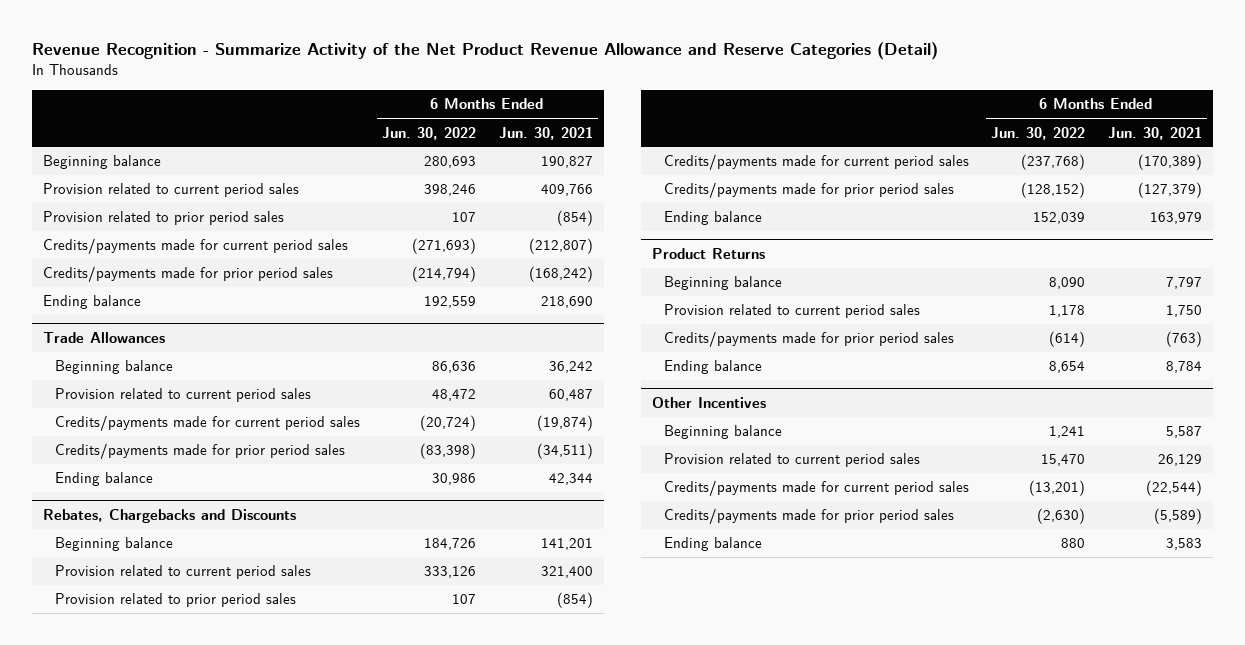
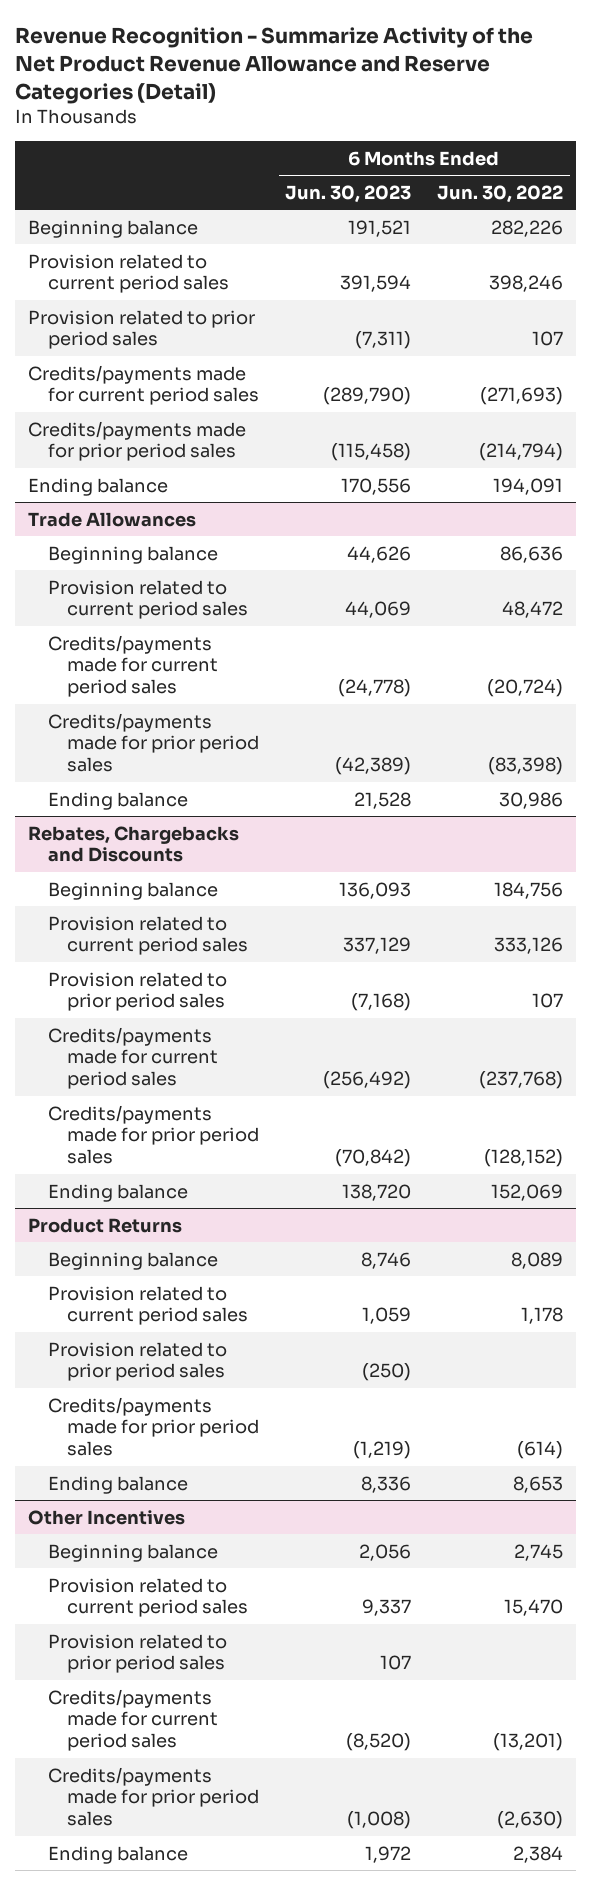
- | 6 Months Ended Jun. 30, 2022 | 6 Months Ended Jun. 30, 2021
+ | 6 Months Ended Jun. 30, 2023 | 6 Months Ended Jun. 30, 2022
- Beginning balance | 280,693 | 190,827
+ Beginning balance | 191,521 | 282,226
- Ending balance | 192,559 | 218,690
+ Ending balance | 170,556 | 194,091
@ Rebates, Chargebacks and Discounts
- Beginning balance | 184,726 | 141,201
+ Beginning balance | 136,093 | 184,756
- Ending balance | 152,039 | 163,979
+ Ending balance | 138,720 | 152,069
@ Product Returns
- Beginning balance | 8,090 | 7,797
+ Beginning balance | 8,746 | 8,089
+ Provision related to prior period sales | (250) |
- Ending balance | 8,654 | 8,784
+ Ending balance | 8,336 | 8,653
@ Other Incentives
- Beginning balance | 1,241 | 5,587
+ Beginning balance | 2,056 | 2,745
+ Provision related to prior period sales | 107 |
- Ending balance | 880 | 3,583
+ Ending balance | 1,972 | 2,384

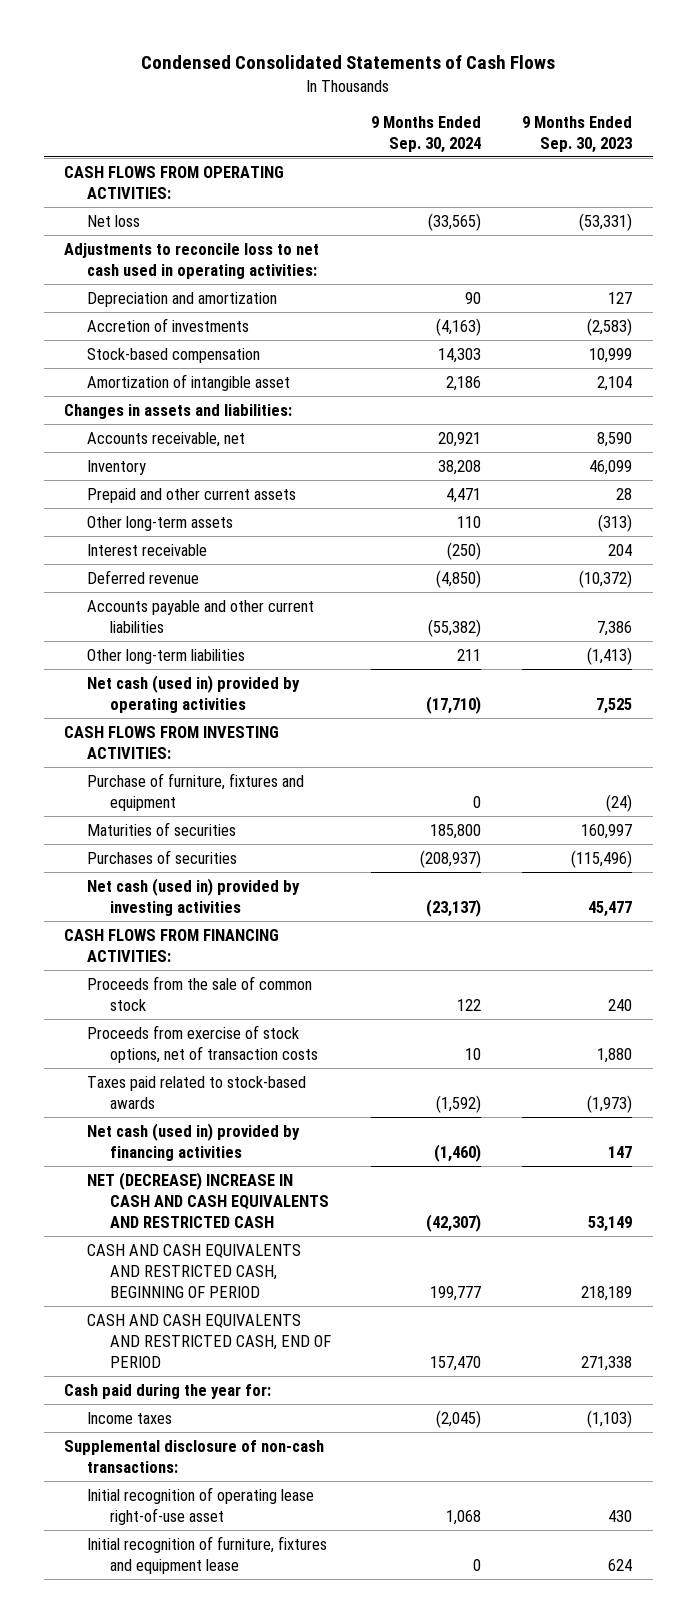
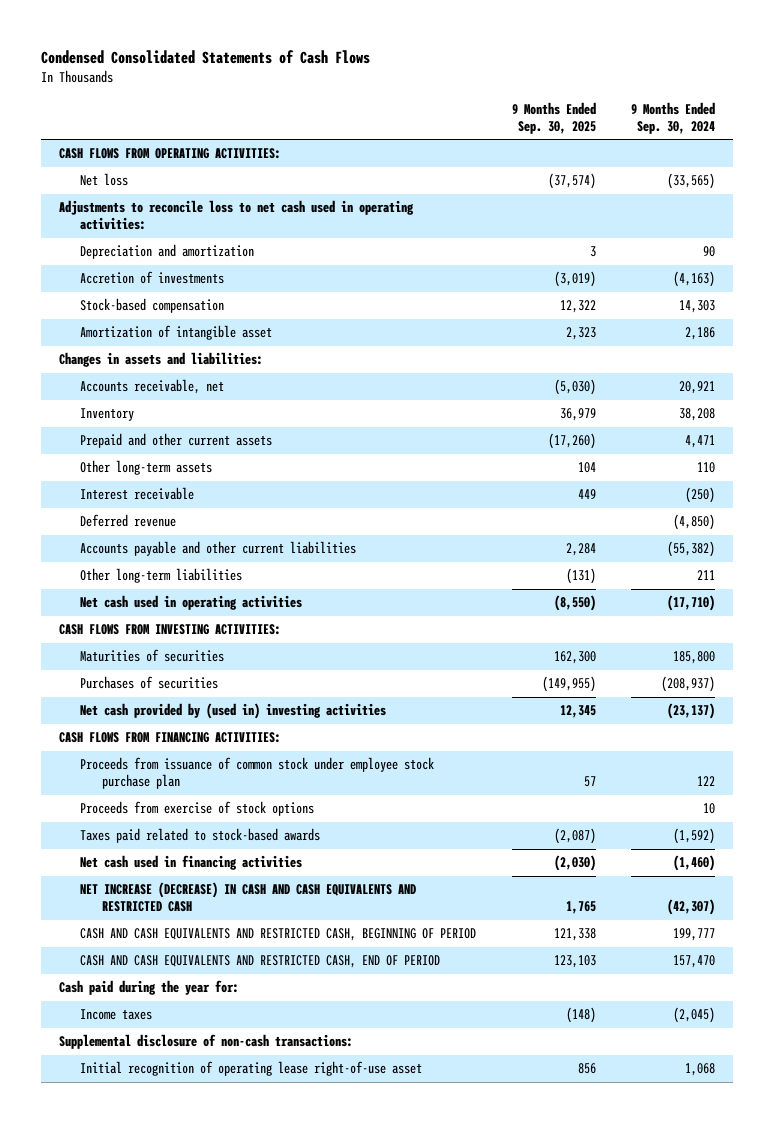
- | 9 Months Ended Sep. 30, 2024 | 9 Months Ended Sep. 30, 2023
+ | 9 Months Ended Sep. 30, 2025 | 9 Months Ended Sep. 30, 2024
- Net cash (used in) provided by operating activities | (17,710) | 7,525
+ Net cash used in operating activities | (8,550) | (17,710)
- Purchase of furniture, fixtures and equipment | 0 | (24)
- Net cash (used in) provided by investing activities | (23,137) | 45,477
+ Net cash provided by (used in) investing activities | 12,345 | (23,137)
- Proceeds from the sale of common stock | 122 | 240
- Proceeds from exercise of stock options, net of transaction costs | 10 | 1,880
+ Proceeds from issuance of common stock under employee stock purchase plan | 57 | 122
+ Proceeds from exercise of stock options | | 10
- Net cash (used in) provided by financing activities | (1,460) | 147
- NET (DECREASE) INCREASE IN CASH AND CASH EQUIVALENTS AND RESTRICTED CASH | (42,307) | 53,149
+ Net cash used in financing activities | (2,030) | (1,460)
+ NET INCREASE (DECREASE) IN CASH AND CASH EQUIVALENTS AND RESTRICTED CASH | 1,765 | (42,307)
- Initial recognition of furniture, fixtures and equipment lease | 0 | 624

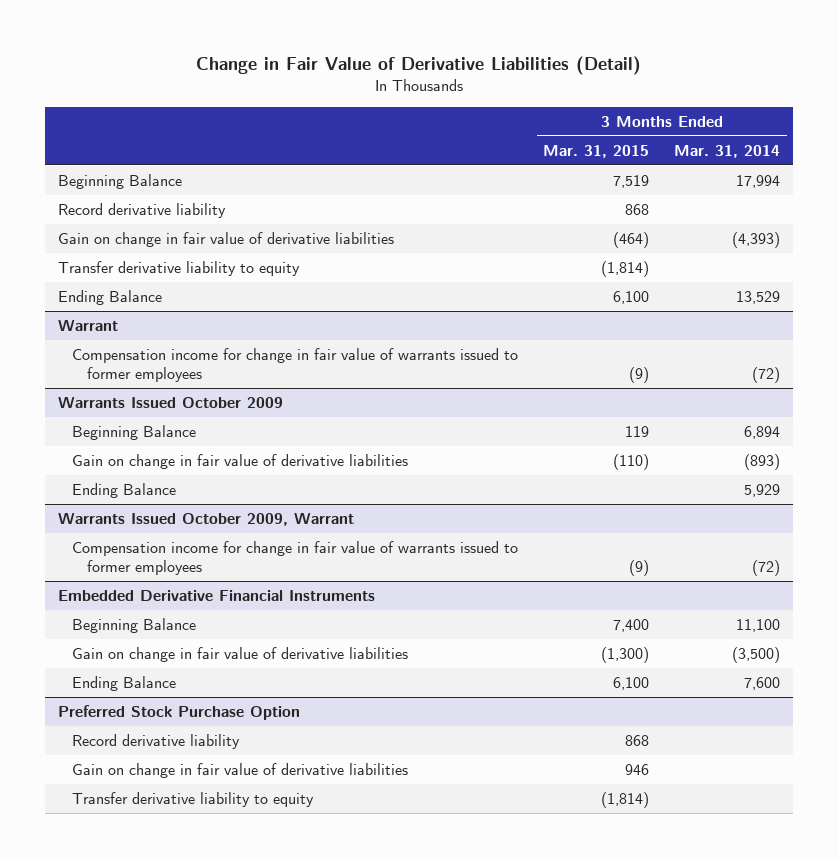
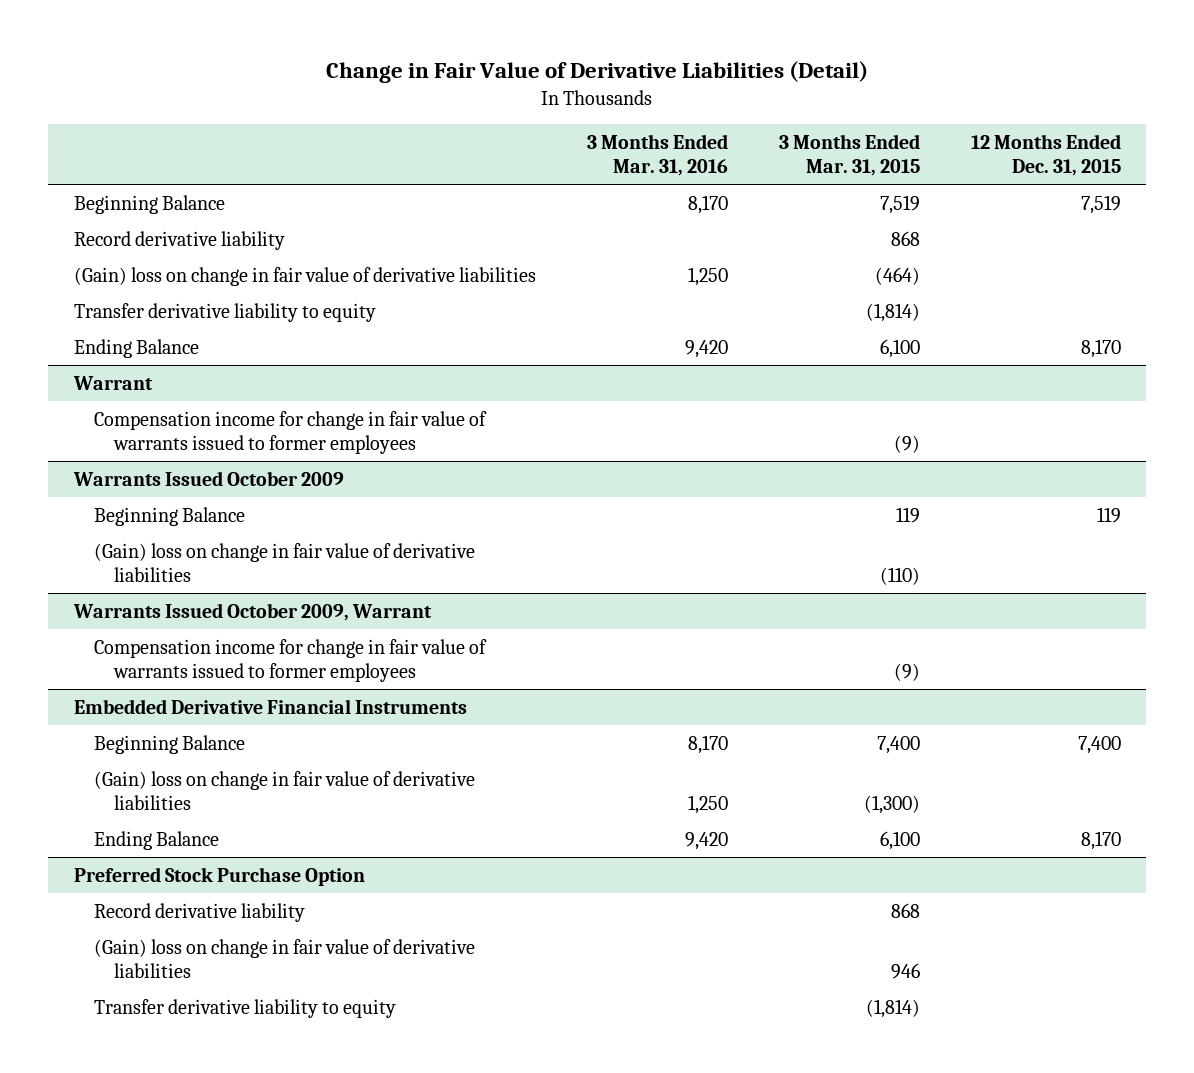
- | 3 Months Ended Mar. 31, 2015 | 3 Months Ended Mar. 31, 2014
+ | 3 Months Ended Mar. 31, 2016 | 3 Months Ended Mar. 31, 2015 | 12 Months Ended Dec. 31, 2015
- Gain on change in fair value of derivative liabilities | (464) | (4,393)
+ (Gain) loss on change in fair value of derivative liabilities | 1,250 | (464) |
@ Warrants Issued October 2009
- Gain on change in fair value of derivative liabilities | (110) | (893)
- Ending Balance | | 5,929
+ (Gain) loss on change in fair value of derivative liabilities | | (110) |
@ Embedded Derivative Financial Instruments
- Gain on change in fair value of derivative liabilities | (1,300) | (3,500)
+ (Gain) loss on change in fair value of derivative liabilities | 1,250 | (1,300) |
@ Preferred Stock Purchase Option
- Gain on change in fair value of derivative liabilities | 946 |
+ (Gain) loss on change in fair value of derivative liabilities | | 946 |

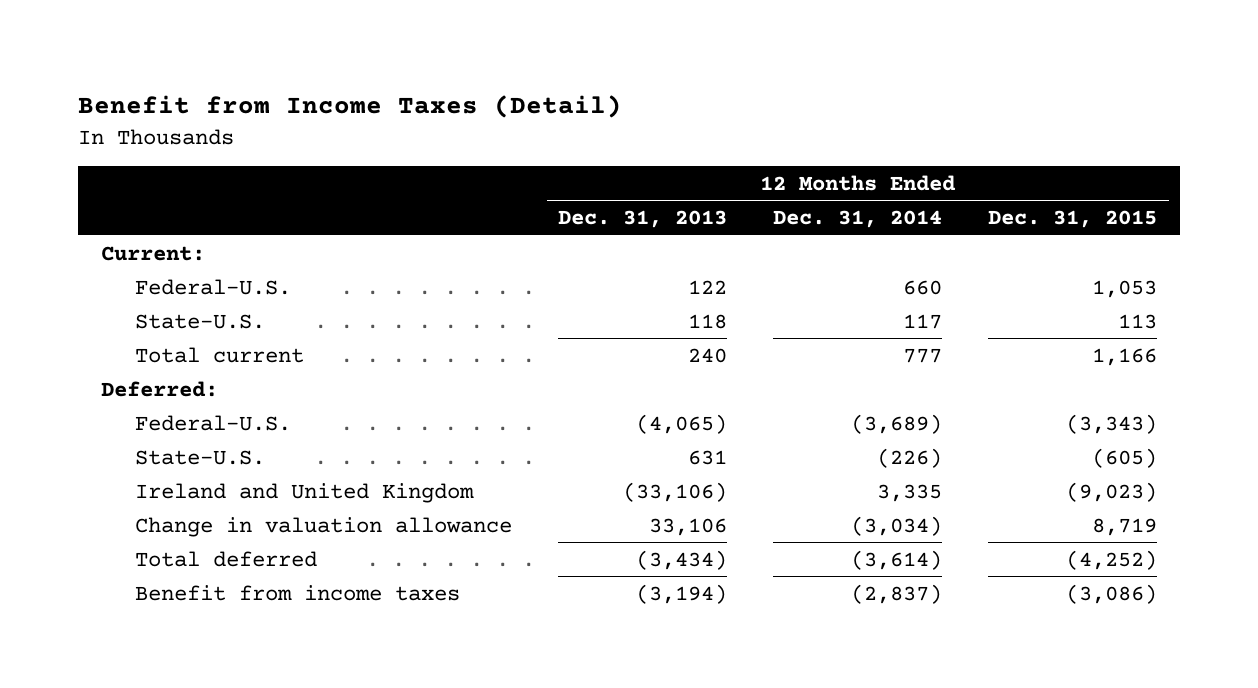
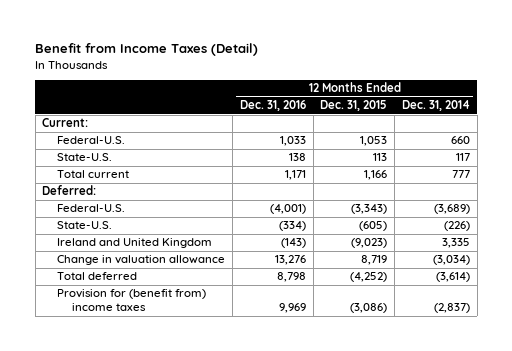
- | 12 Months Ended Dec. 31, 2013 | 12 Months Ended Dec. 31, 2014 | 12 Months Ended Dec. 31, 2015
+ | 12 Months Ended Dec. 31, 2016 | 12 Months Ended Dec. 31, 2015 | 12 Months Ended Dec. 31, 2014
- Benefit from income taxes | (3,194) | (2,837) | (3,086)
+ Provision for (benefit from) income taxes | 9,969 | (3,086) | (2,837)

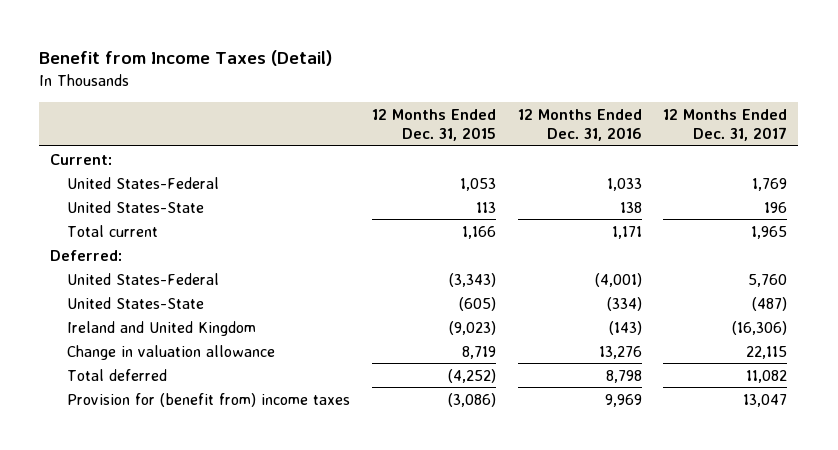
- | 12 Months Ended Dec. 31, 2016 | 12 Months Ended Dec. 31, 2015 | 12 Months Ended Dec. 31, 2014
+ | 12 Months Ended Dec. 31, 2015 | 12 Months Ended Dec. 31, 2016 | 12 Months Ended Dec. 31, 2017
- Federal-U.S. | 1,033 | 1,053 | 660
- State-U.S. | 138 | 113 | 117
+ United States-Federal | 1,053 | 1,033 | 1,769
+ United States-State | 113 | 138 | 196
- Federal-U.S. | (4,001) | (3,343) | (3,689)
- State-U.S. | (334) | (605) | (226)
+ United States-Federal | (3,343) | (4,001) | 5,760
+ United States-State | (605) | (334) | (487)

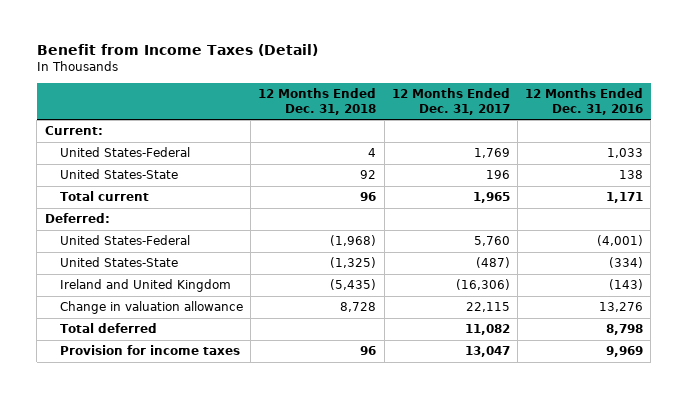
- | 12 Months Ended Dec. 31, 2015 | 12 Months Ended Dec. 31, 2016 | 12 Months Ended Dec. 31, 2017
+ | 12 Months Ended Dec. 31, 2018 | 12 Months Ended Dec. 31, 2017 | 12 Months Ended Dec. 31, 2016
- Provision for (benefit from) income taxes | (3,086) | 9,969 | 13,047
+ Provision for income taxes | 96 | 13,047 | 9,969

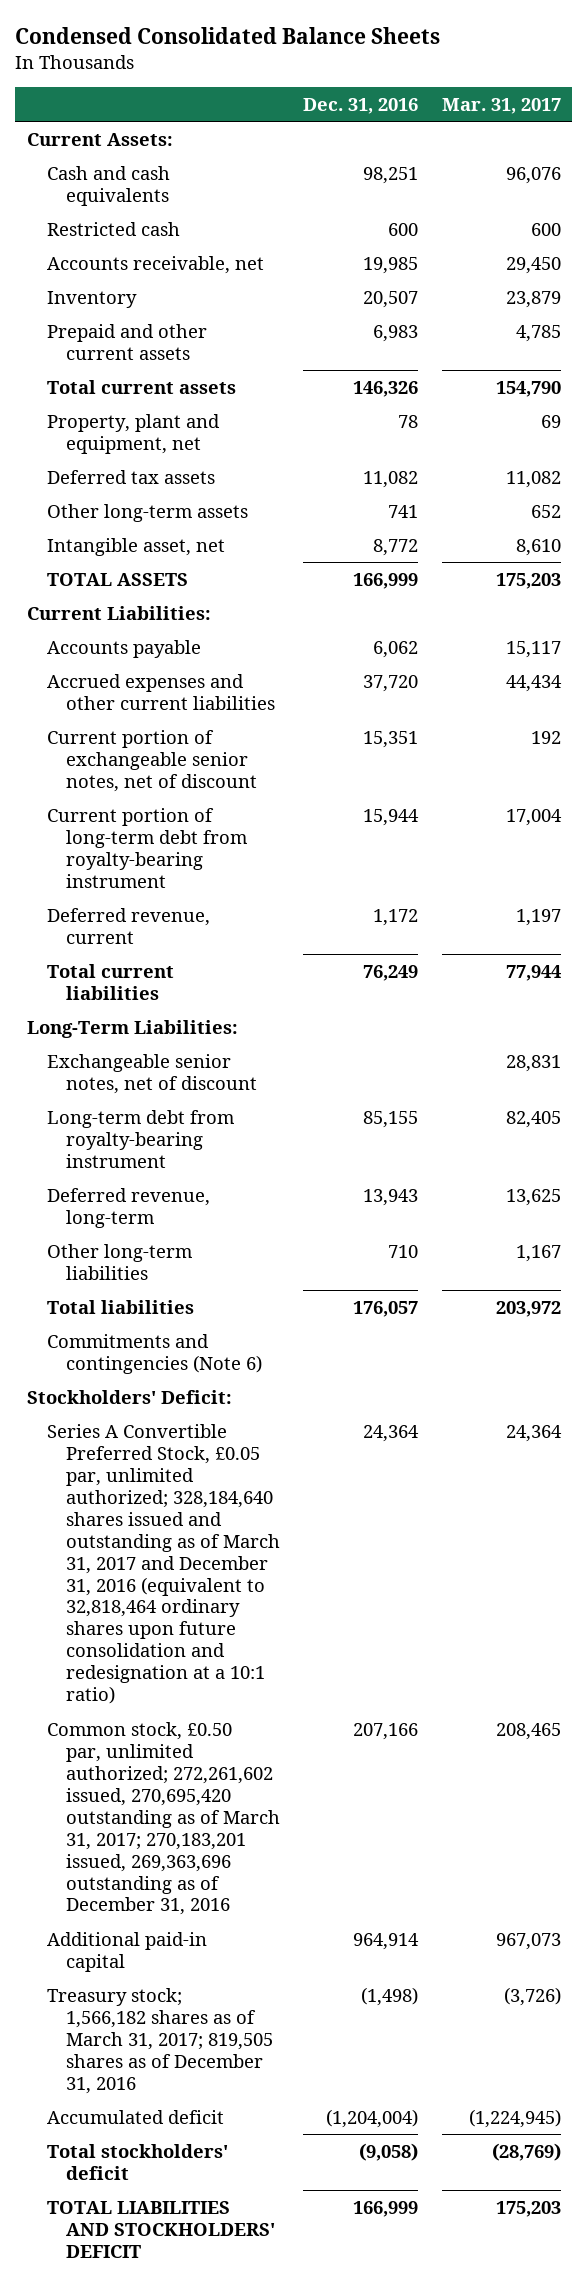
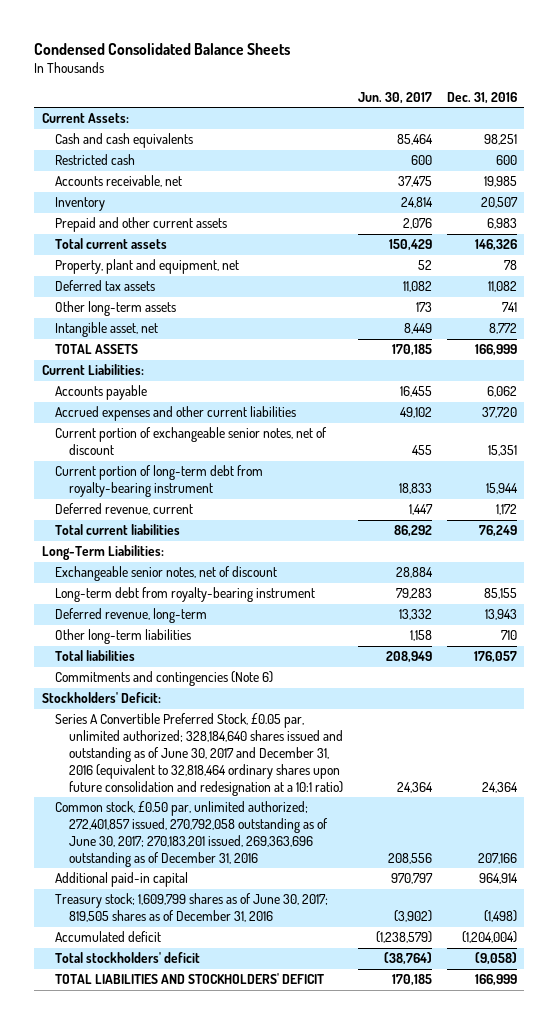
- | Dec. 31, 2016 | Mar. 31, 2017
+ | Jun. 30, 2017 | Dec. 31, 2016
- Series A Convertible Preferred Stock, £0.05 par, unlimited authorized; 328,184,640 shares issued and outstanding as of March 31, 2017 and December 31, 2016 (equivalent to 32,818,464 ordinary shares upon future consolidation and redesignation at a 10:1 ratio) | 24,364 | 24,364
- Common stock, £0.50 par, unlimited authorized; 272,261,602 issued, 270,695,420 outstanding as of March 31, 2017; 270,183,201 issued, 269,363,696 outstanding as of December 31, 2016 | 207,166 | 208,465
+ Series A Convertible Preferred Stock, £0.05 par, unlimited authorized; 328,184,640 shares issued and outstanding as of June 30, 2017 and December 31, 2016 (equivalent to 32,818,464 ordinary shares upon future consolidation and redesignation at a 10:1 ratio) | 24,364 | 24,364
+ Common stock, £0.50 par, unlimited authorized; 272,401,857 issued, 270,792,058 outstanding as of June 30, 2017; 270,183,201 issued, 269,363,696 outstanding as of December 31, 2016 | 208,556 | 207,166
- Treasury stock; 1,566,182 shares as of March 31, 2017; 819,505 shares as of December 31, 2016 | (1,498) | (3,726)
+ Treasury stock; 1,609,799 shares as of June 30, 2017; 819,505 shares as of December 31, 2016 | (3,902) | (1,498)

